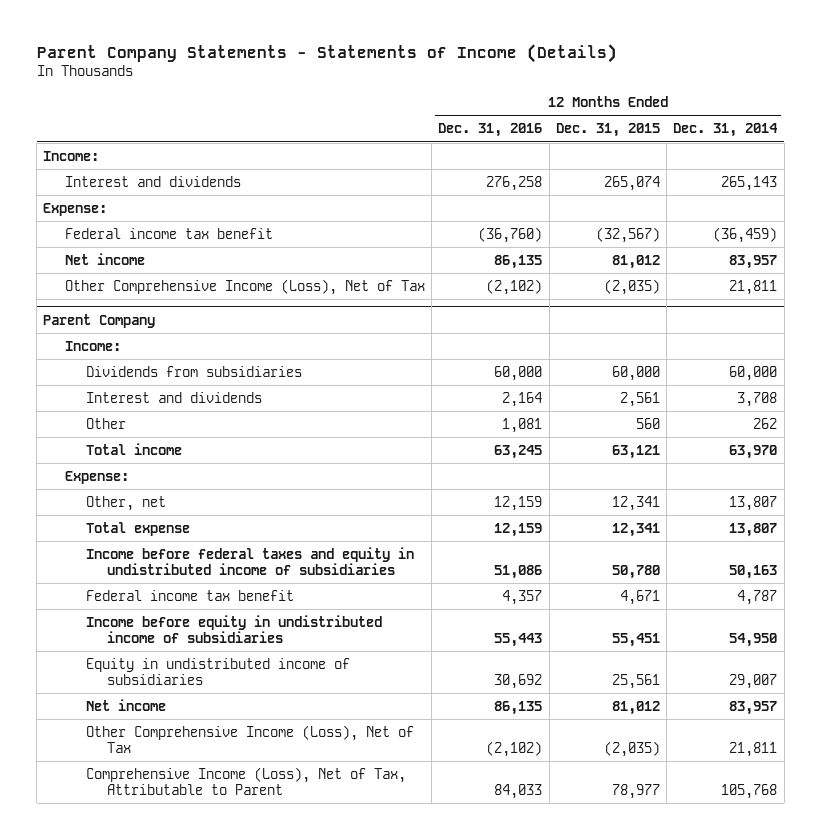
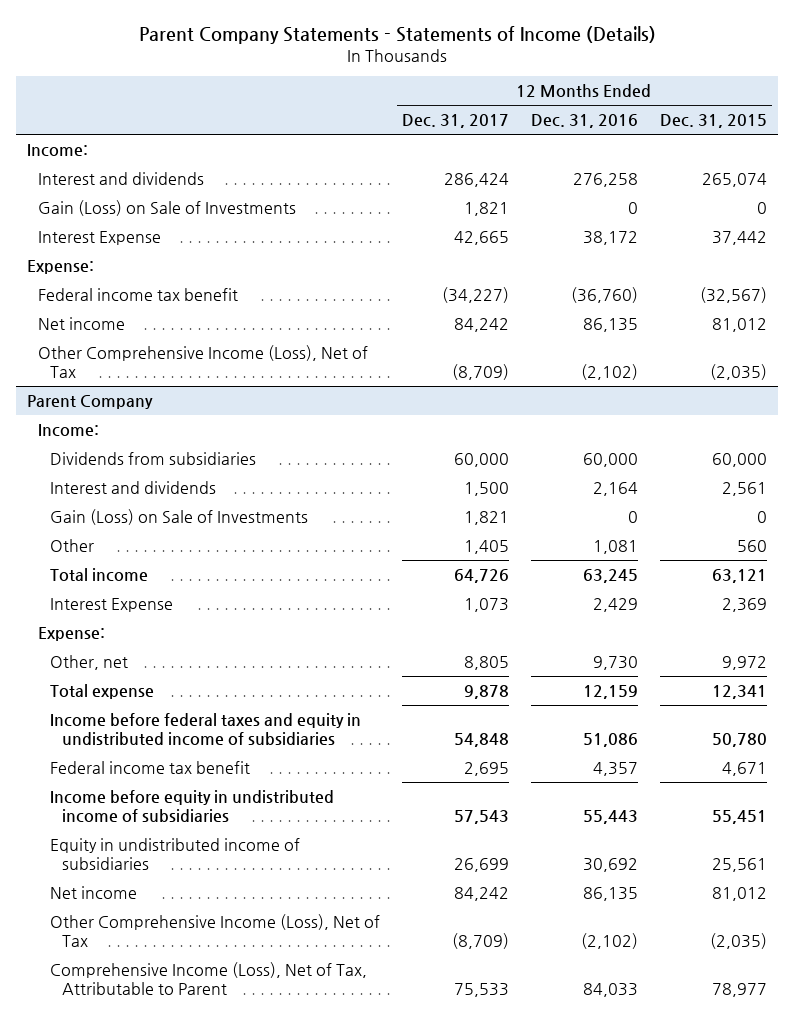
- | 12 Months Ended Dec. 31, 2016 | 12 Months Ended Dec. 31, 2015 | 12 Months Ended Dec. 31, 2014
+ | 12 Months Ended Dec. 31, 2017 | 12 Months Ended Dec. 31, 2016 | 12 Months Ended Dec. 31, 2015
+ Gain (Loss) on Sale of Investments | 1,821 | 0 | 0
+ Interest Expense | 42,665 | 38,172 | 37,442
@ Parent Company
+ Gain (Loss) on Sale of Investments | 1,821 | 0 | 0
+ Interest Expense | 1,073 | 2,429 | 2,369
- Other, net | 12,159 | 12,341 | 13,807
+ Other, net | 8,805 | 9,730 | 9,972

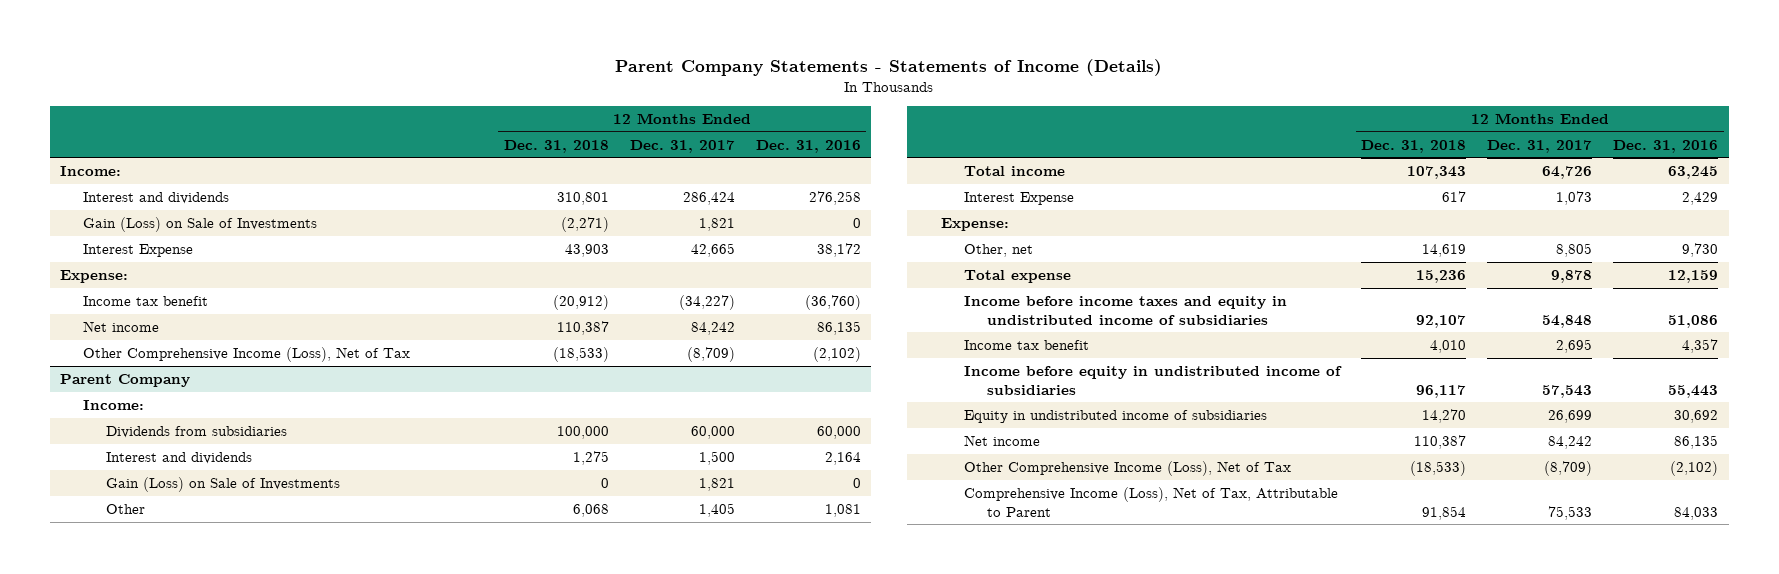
- | 12 Months Ended Dec. 31, 2017 | 12 Months Ended Dec. 31, 2016 | 12 Months Ended Dec. 31, 2015
+ | 12 Months Ended Dec. 31, 2018 | 12 Months Ended Dec. 31, 2017 | 12 Months Ended Dec. 31, 2016
- Federal income tax benefit | (34,227) | (36,760) | (32,567)
+ Income tax benefit | (20,912) | (34,227) | (36,760)
@ Parent Company
- Income before federal taxes and equity in undistributed income of subsidiaries | 54,848 | 51,086 | 50,780
- Federal income tax benefit | 2,695 | 4,357 | 4,671
+ Income before income taxes and equity in undistributed income of subsidiaries | 92,107 | 54,848 | 51,086
+ Income tax benefit | 4,010 | 2,695 | 4,357

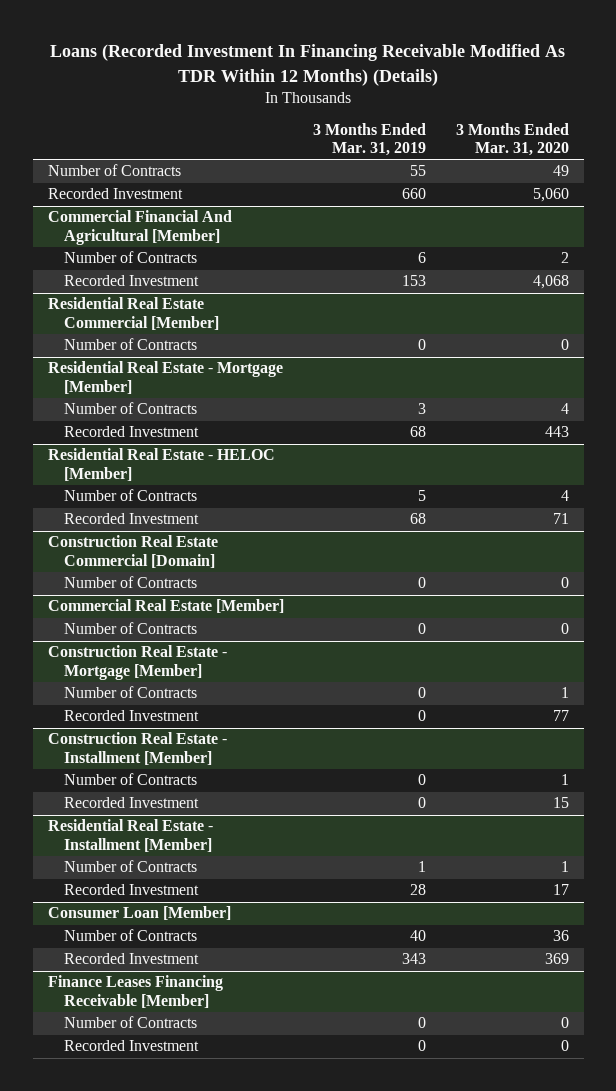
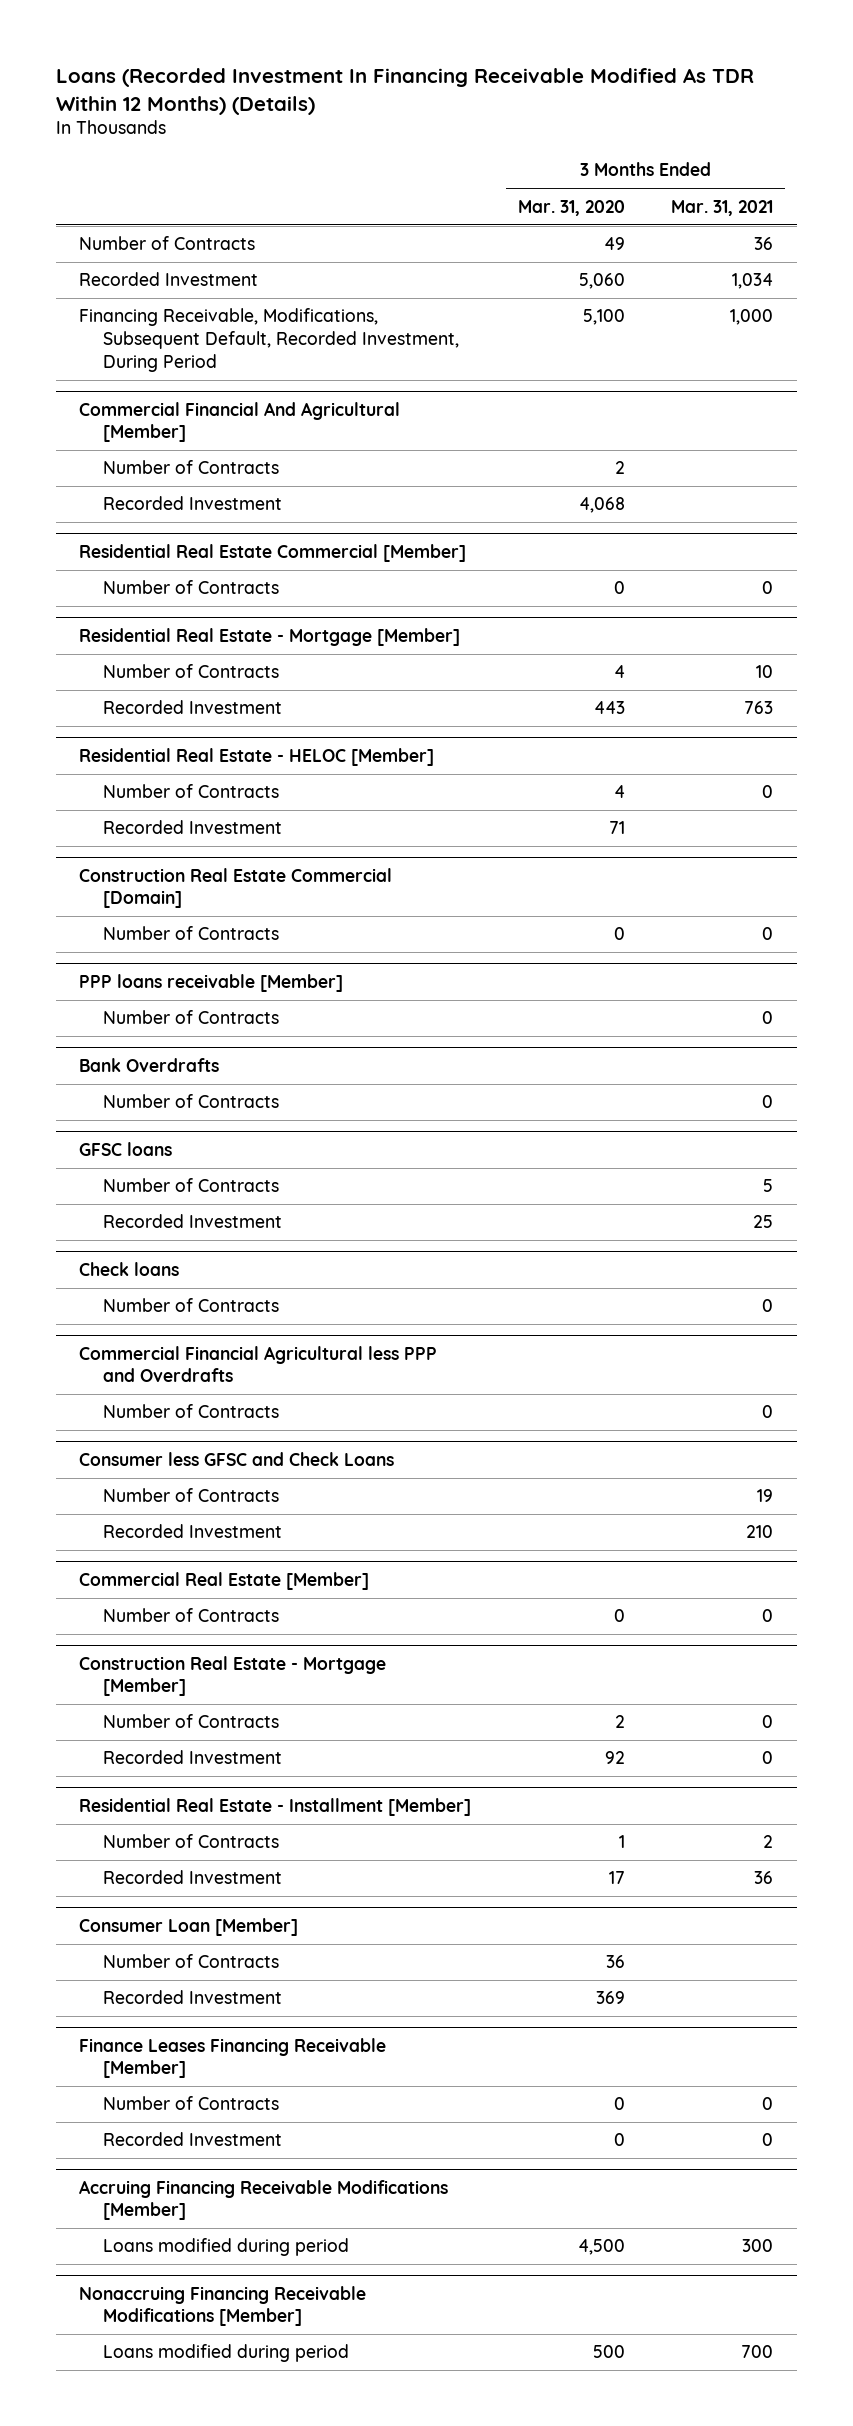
- | 3 Months Ended Mar. 31, 2019 | 3 Months Ended Mar. 31, 2020
+ | 3 Months Ended Mar. 31, 2020 | 3 Months Ended Mar. 31, 2021
+ Financing Receivable, Modifications, Subsequent Default, Recorded Investment, During Period | 5,100 | 1,000
+ PPP loans receivable [Member]
+ Number of Contracts | | 0
+ Bank Overdrafts
+ Number of Contracts | | 0
+ GFSC loans
+ Number of Contracts | | 5
+ Recorded Investment | | 25
+ Check loans
+ Number of Contracts | | 0
+ Commercial Financial Agricultural less PPP and Overdrafts
+ Number of Contracts | | 0
+ Consumer less GFSC and Check Loans
+ Number of Contracts | | 19
+ Recorded Investment | | 210
@ Construction Real Estate - Mortgage [Member]
- Number of Contracts | 0 | 1
- Recorded Investment | 0 | 77
- Construction Real Estate - Installment [Member]
- Number of Contracts | 0 | 1
- Recorded Investment | 0 | 15
@ Construction Real Estate - Mortgage [Member]
+ Number of Contracts | 2 | 0
+ Recorded Investment | 92 | 0
+ Accruing Financing Receivable Modifications [Member]
+ Loans modified during period | 4,500 | 300
+ Nonaccruing Financing Receivable Modifications [Member]
+ Loans modified during period | 500 | 700

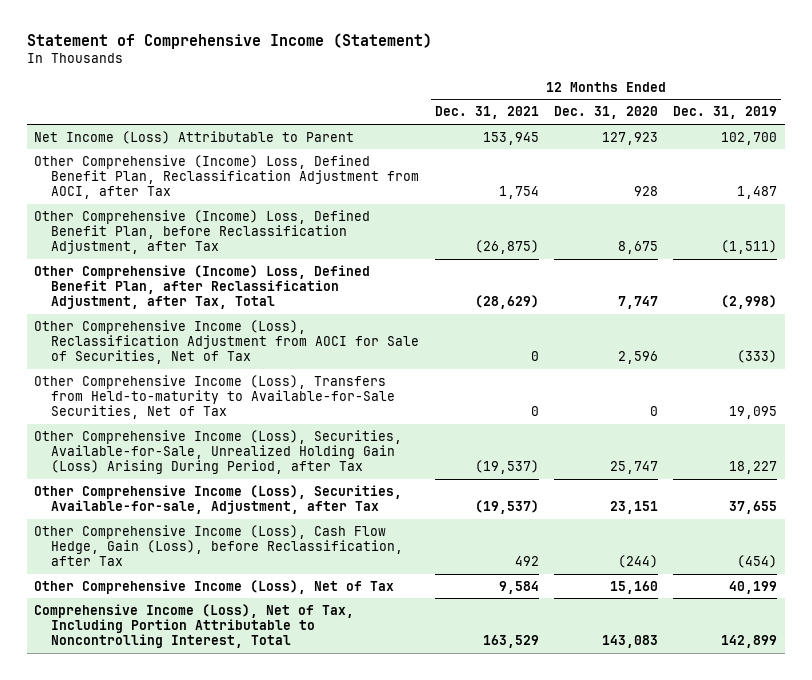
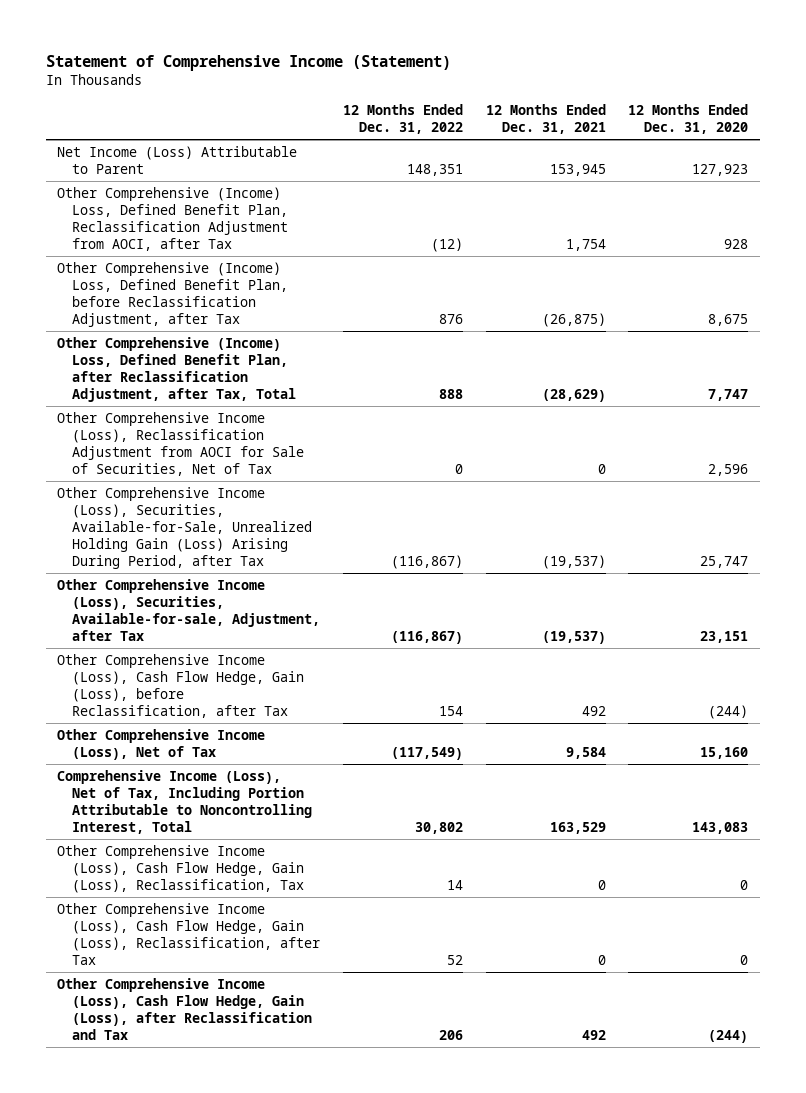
- | 12 Months Ended Dec. 31, 2021 | 12 Months Ended Dec. 31, 2020 | 12 Months Ended Dec. 31, 2019
+ | 12 Months Ended Dec. 31, 2022 | 12 Months Ended Dec. 31, 2021 | 12 Months Ended Dec. 31, 2020
- Other Comprehensive Income (Loss), Transfers from Held-to-maturity to Available-for-Sale Securities, Net of Tax | 0 | 0 | 19,095
+ Other Comprehensive Income (Loss), Cash Flow Hedge, Gain (Loss), Reclassification, Tax | 14 | 0 | 0
+ Other Comprehensive Income (Loss), Cash Flow Hedge, Gain (Loss), Reclassification, after Tax | 52 | 0 | 0
+ Other Comprehensive Income (Loss), Cash Flow Hedge, Gain (Loss), after Reclassification and Tax | 206 | 492 | (244)

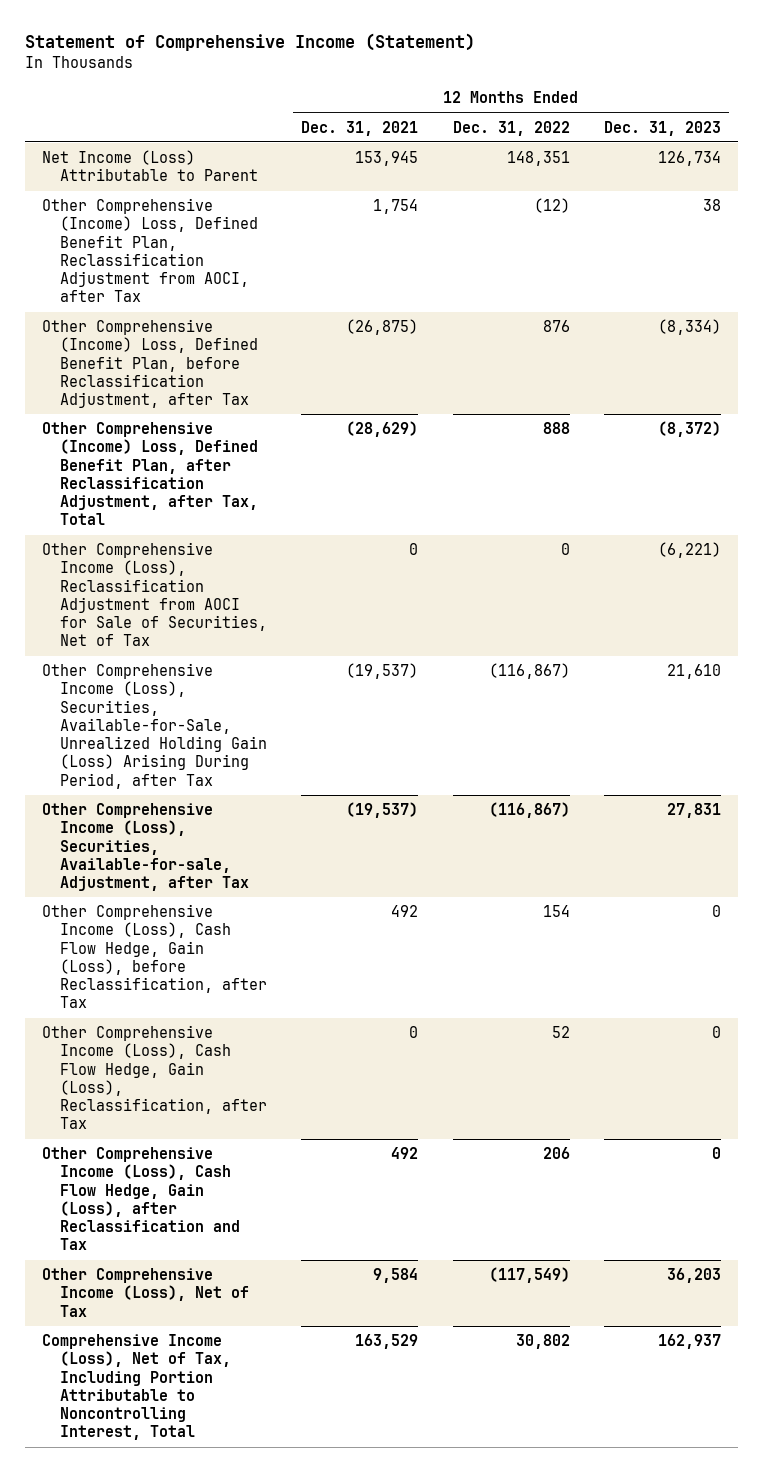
- | 12 Months Ended Dec. 31, 2022 | 12 Months Ended Dec. 31, 2021 | 12 Months Ended Dec. 31, 2020
+ | 12 Months Ended Dec. 31, 2021 | 12 Months Ended Dec. 31, 2022 | 12 Months Ended Dec. 31, 2023
- Other Comprehensive Income (Loss), Cash Flow Hedge, Gain (Loss), Reclassification, Tax | 14 | 0 | 0
moved down: Other Comprehensive Income (Loss), Net of Tax | 9,584 | (117,549) | 36,203
moved down: Comprehensive Income (Loss), Net of Tax, Including Portion Attributable to Noncontrolling Interest, Total | 163,529 | 30,802 | 162,937

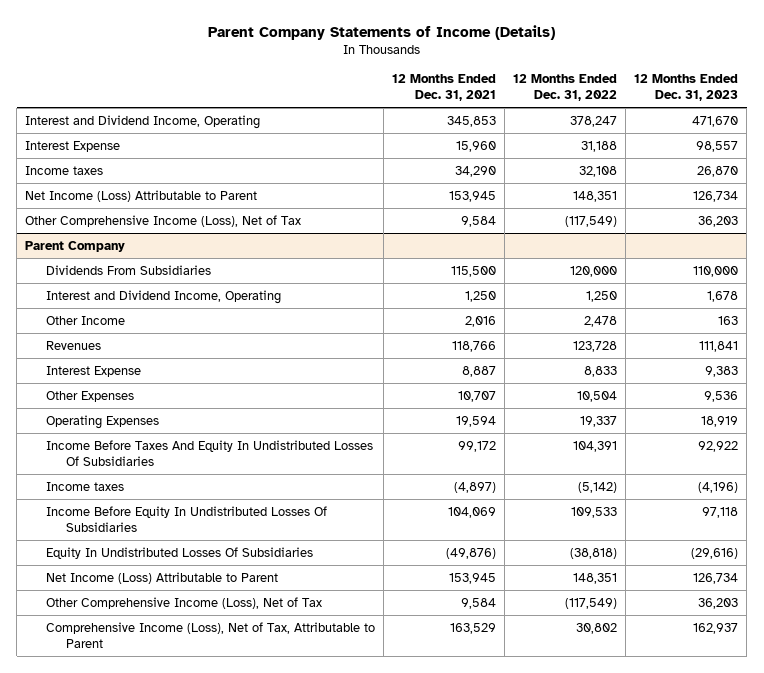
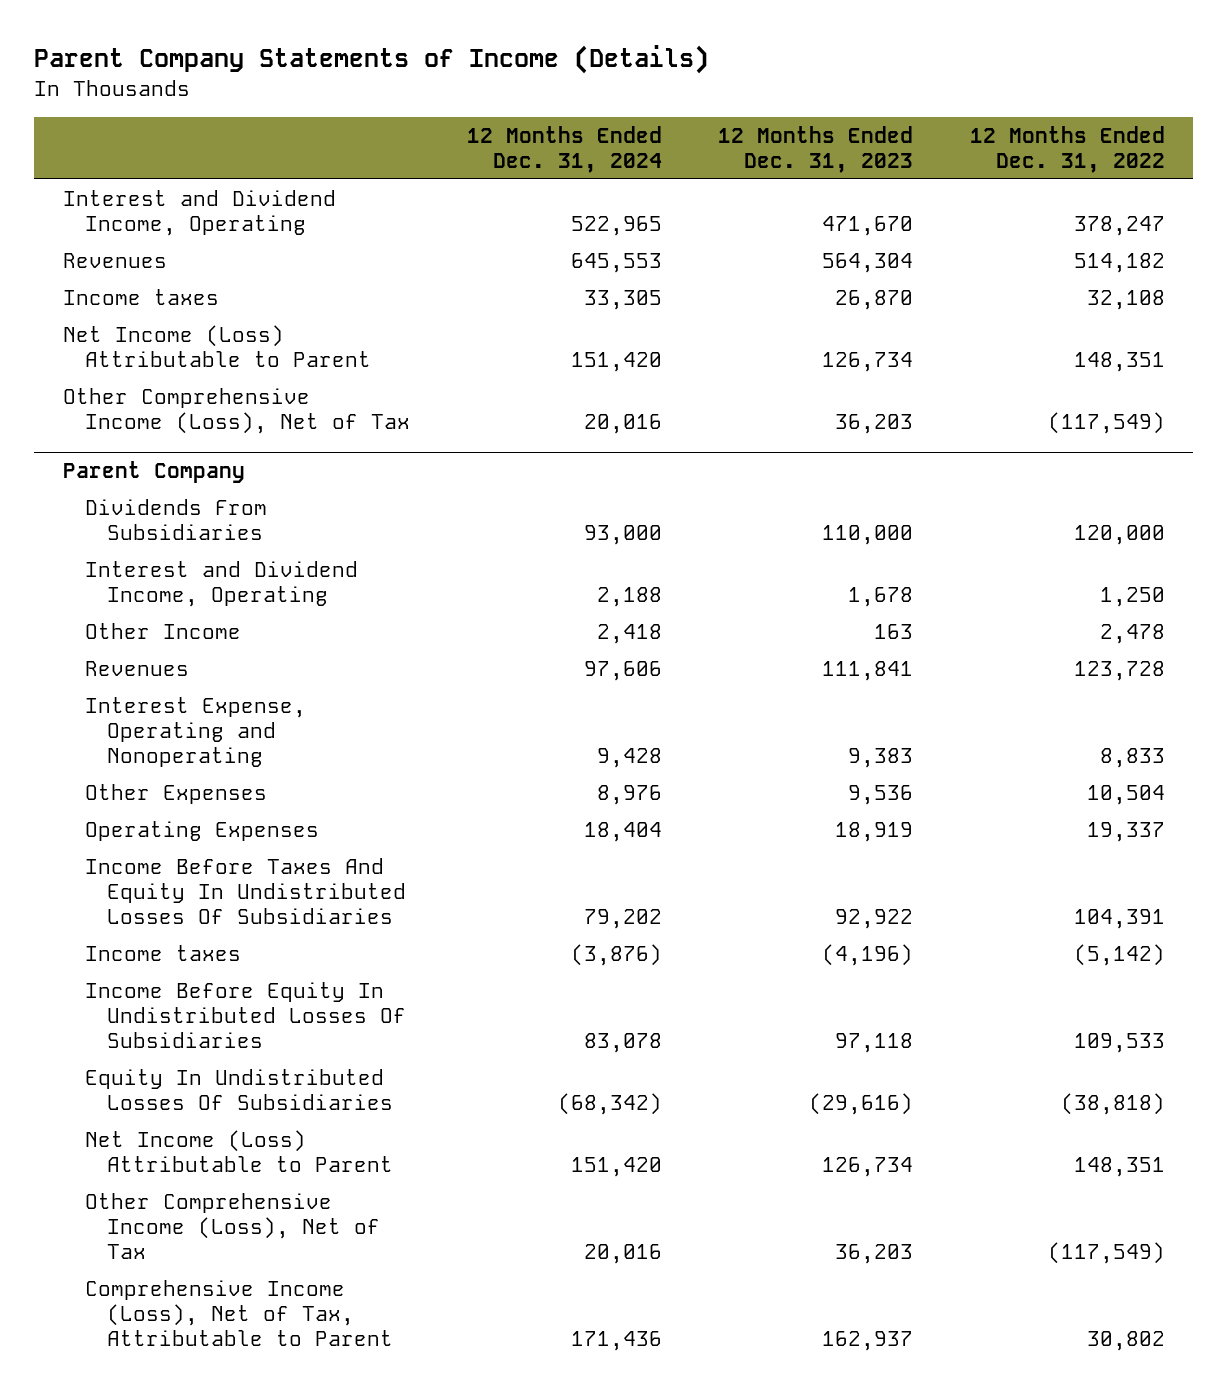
- | 12 Months Ended Dec. 31, 2021 | 12 Months Ended Dec. 31, 2022 | 12 Months Ended Dec. 31, 2023
+ | 12 Months Ended Dec. 31, 2024 | 12 Months Ended Dec. 31, 2023 | 12 Months Ended Dec. 31, 2022
- Interest Expense | 15,960 | 31,188 | 98,557
+ Revenues | 645,553 | 564,304 | 514,182
@ Parent Company
- Interest Expense | 8,887 | 8,833 | 9,383
+ Interest Expense, Operating and Nonoperating | 9,428 | 9,383 | 8,833

